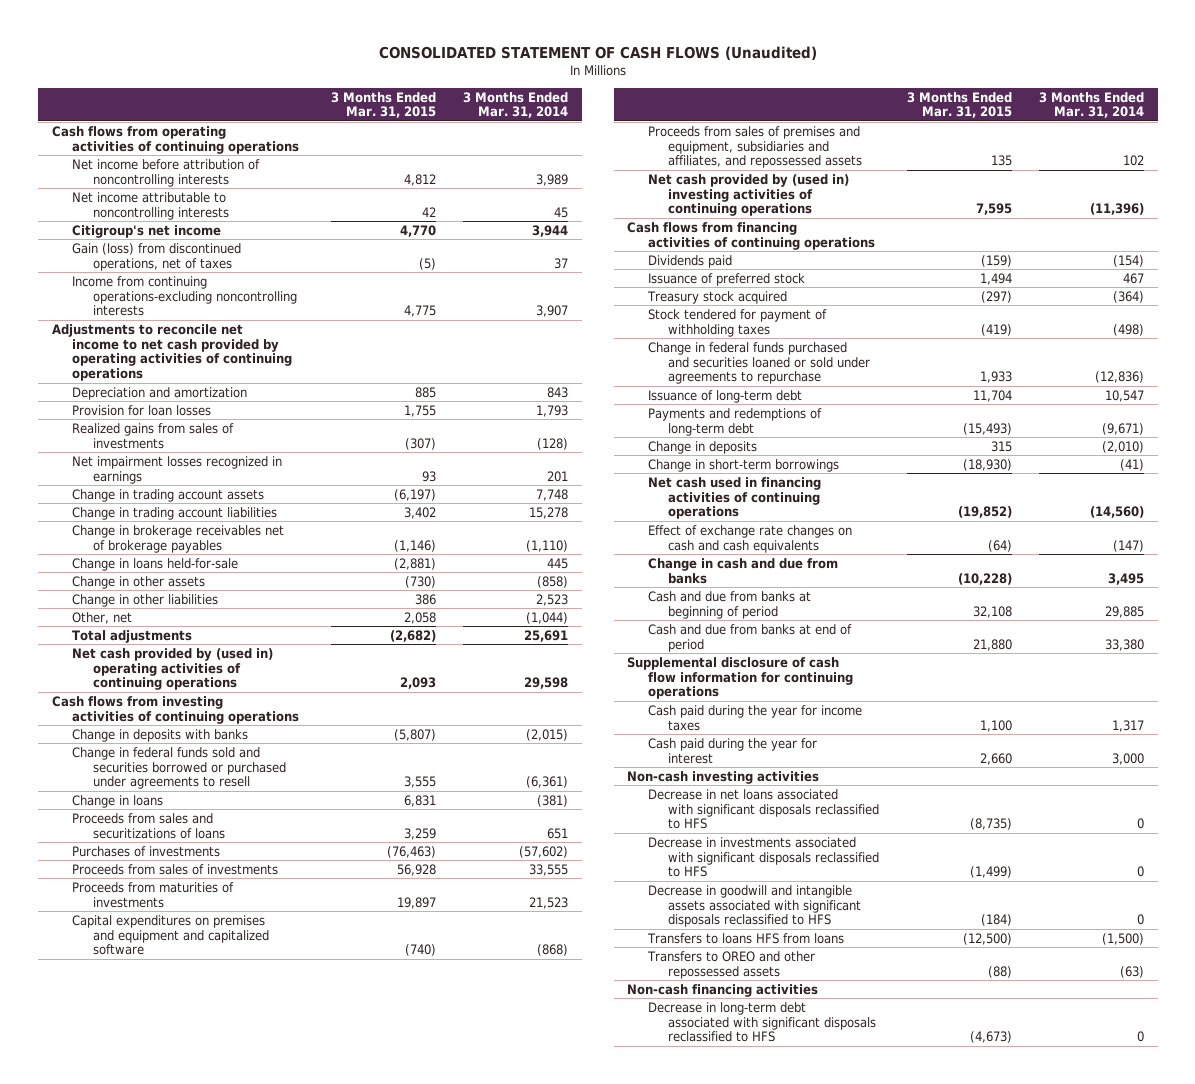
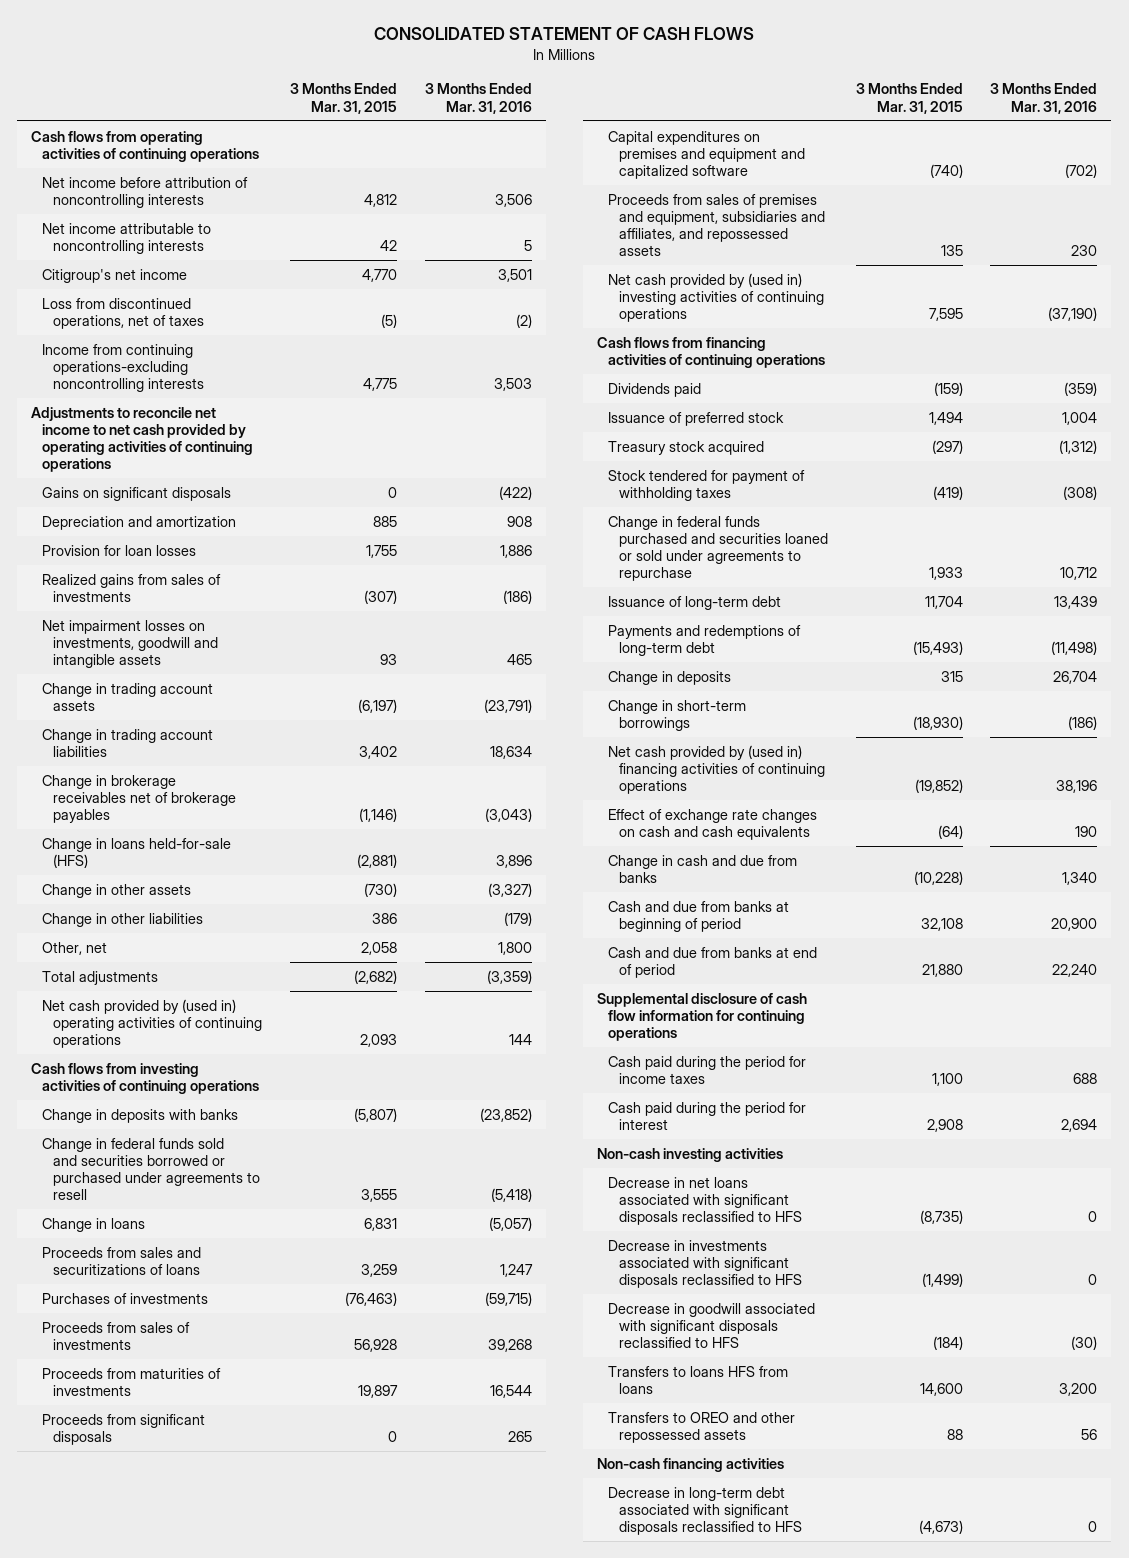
- CONSOLIDATED STATEMENT OF CASH FLOWS (Unaudited)
+ CONSOLIDATED STATEMENT OF CASH FLOWS
- | 3 Months Ended Mar. 31, 2015 | 3 Months Ended Mar. 31, 2014
+ | 3 Months Ended Mar. 31, 2015 | 3 Months Ended Mar. 31, 2016
- Gain (loss) from discontinued operations, net of taxes | (5) | 37
+ Loss from discontinued operations, net of taxes | (5) | (2)
+ Gains on significant disposals | 0 | (422)
- Net impairment losses recognized in earnings | 93 | 201
+ Net impairment losses on investments, goodwill and intangible assets | 93 | 465
- Change in loans held-for-sale | (2,881) | 445
+ Change in loans held-for-sale (HFS) | (2,881) | 3,896
+ Proceeds from significant disposals | 0 | 265
- Net cash used in financing activities of continuing operations | (19,852) | (14,560)
+ Net cash provided by (used in) financing activities of continuing operations | (19,852) | 38,196
- Cash paid during the year for income taxes | 1,100 | 1,317
- Cash paid during the year for interest | 2,660 | 3,000
+ Cash paid during the period for income taxes | 1,100 | 688
+ Cash paid during the period for interest | 2,908 | 2,694
- Decrease in goodwill and intangible assets associated with significant disposals reclassified to HFS | (184) | 0
- Transfers to loans HFS from loans | (12,500) | (1,500)
- Transfers to OREO and other repossessed assets | (88) | (63)
+ Decrease in goodwill associated with significant disposals reclassified to HFS | (184) | (30)
+ Transfers to loans HFS from loans | 14,600 | 3,200
+ Transfers to OREO and other repossessed assets | 88 | 56

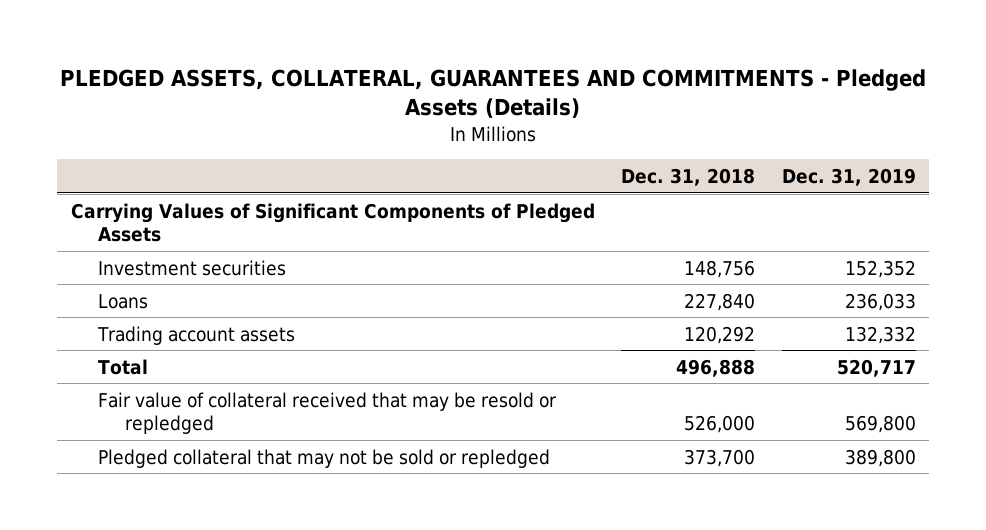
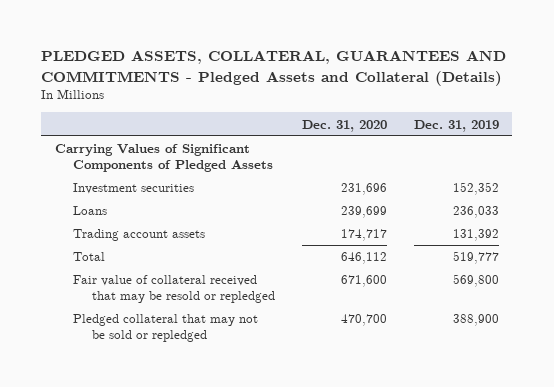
- PLEDGED ASSETS, COLLATERAL, GUARANTEES AND COMMITMENTS - Pledged Assets (Details)
+ PLEDGED ASSETS, COLLATERAL, GUARANTEES AND COMMITMENTS - Pledged Assets and Collateral (Details)
- | Dec. 31, 2018 | Dec. 31, 2019
+ | Dec. 31, 2020 | Dec. 31, 2019
- Trading account assets | 120,292 | 132,332
- Total | 496,888 | 520,717
+ Trading account assets | 174,717 | 131,392
+ Total | 646,112 | 519,777
- Pledged collateral that may not be sold or repledged | 373,700 | 389,800
+ Pledged collateral that may not be sold or repledged | 470,700 | 388,900

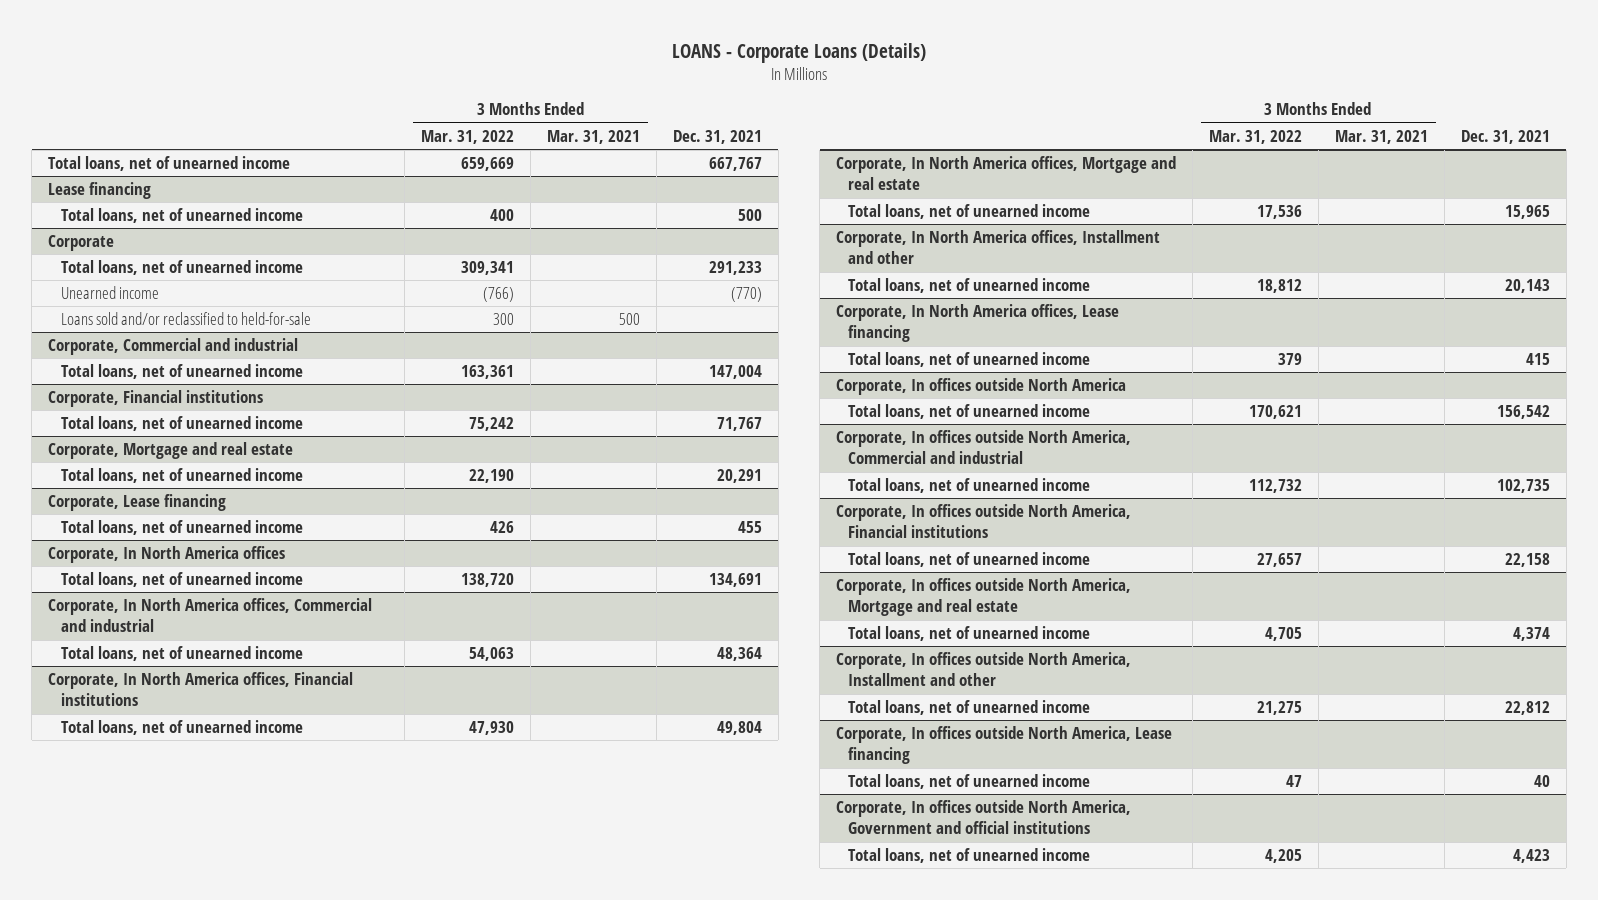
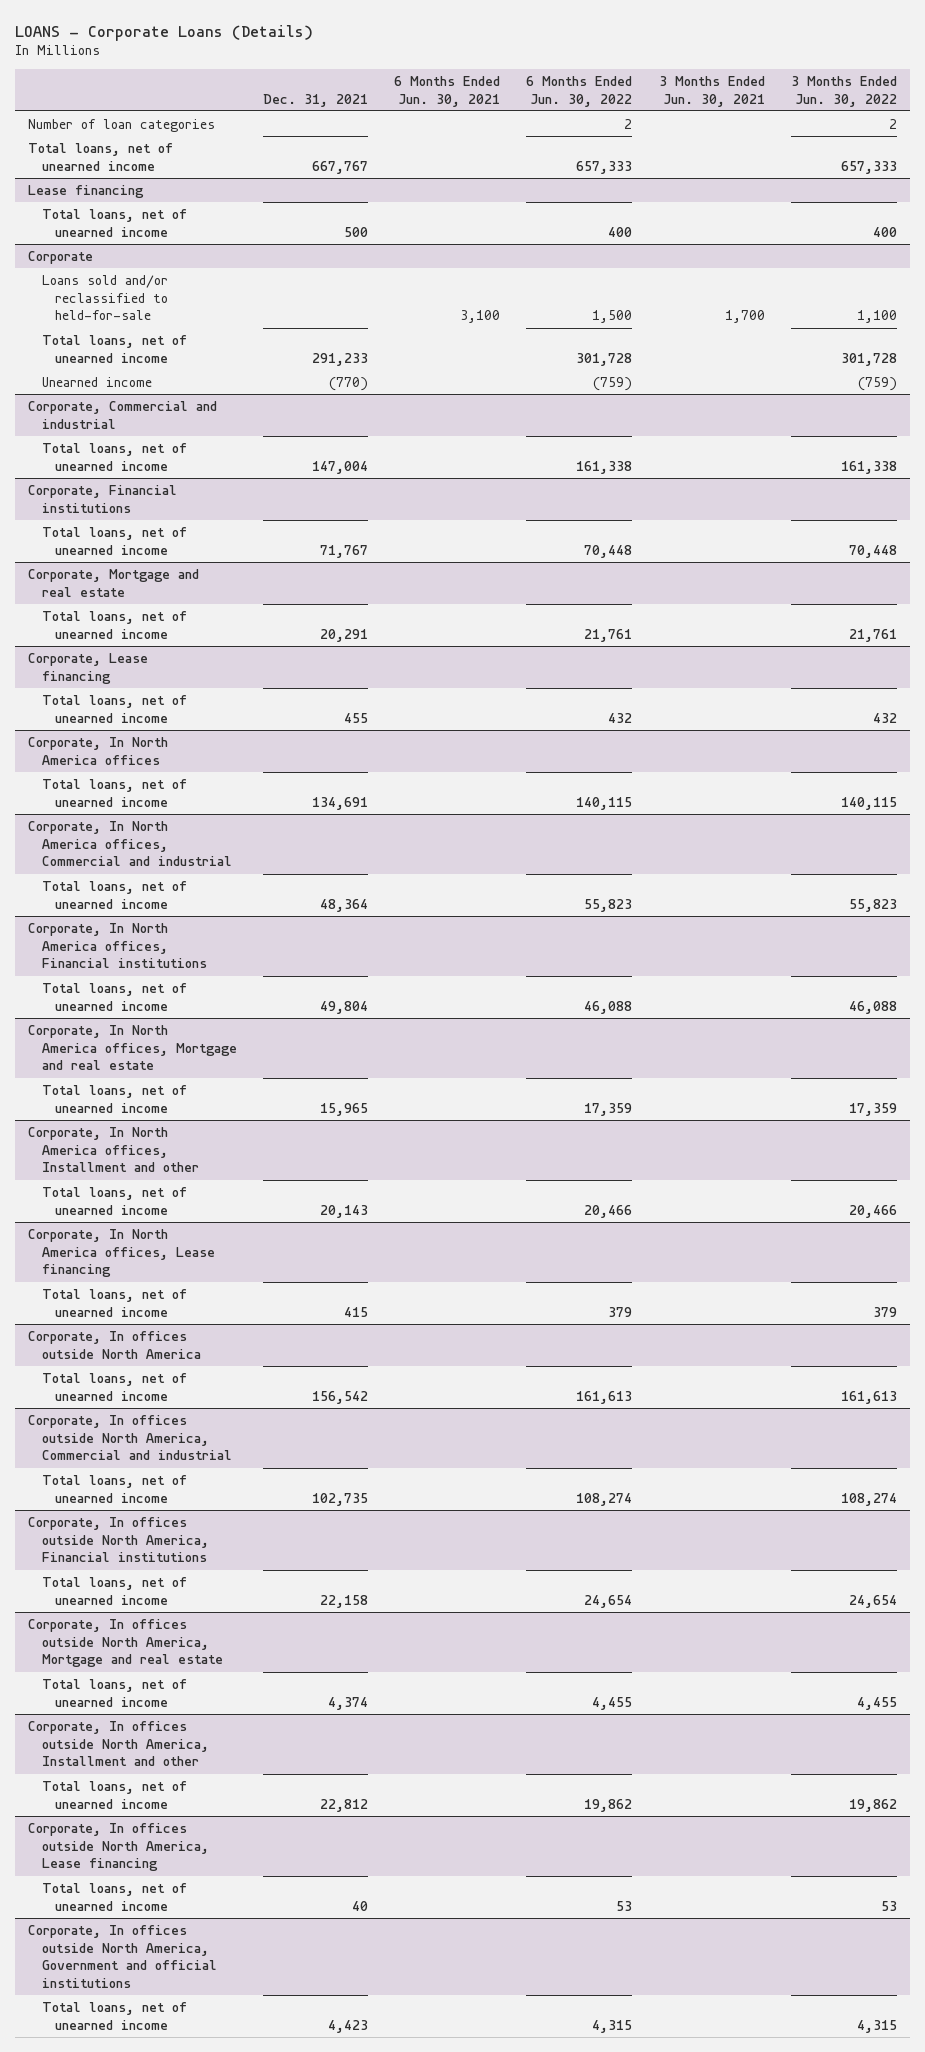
- | 3 Months Ended Mar. 31, 2022 | 3 Months Ended Mar. 31, 2021 | Dec. 31, 2021
+ | Dec. 31, 2021 | 6 Months Ended Jun. 30, 2021 | 6 Months Ended Jun. 30, 2022 | 3 Months Ended Jun. 30, 2021 | 3 Months Ended Jun. 30, 2022
+ Number of loan categories | | | 2 | | 2
@ Corporate
moved up: Loans sold and/or reclassified to held-for-sale | | 3,100 | 1,500 | 1,700 | 1,100

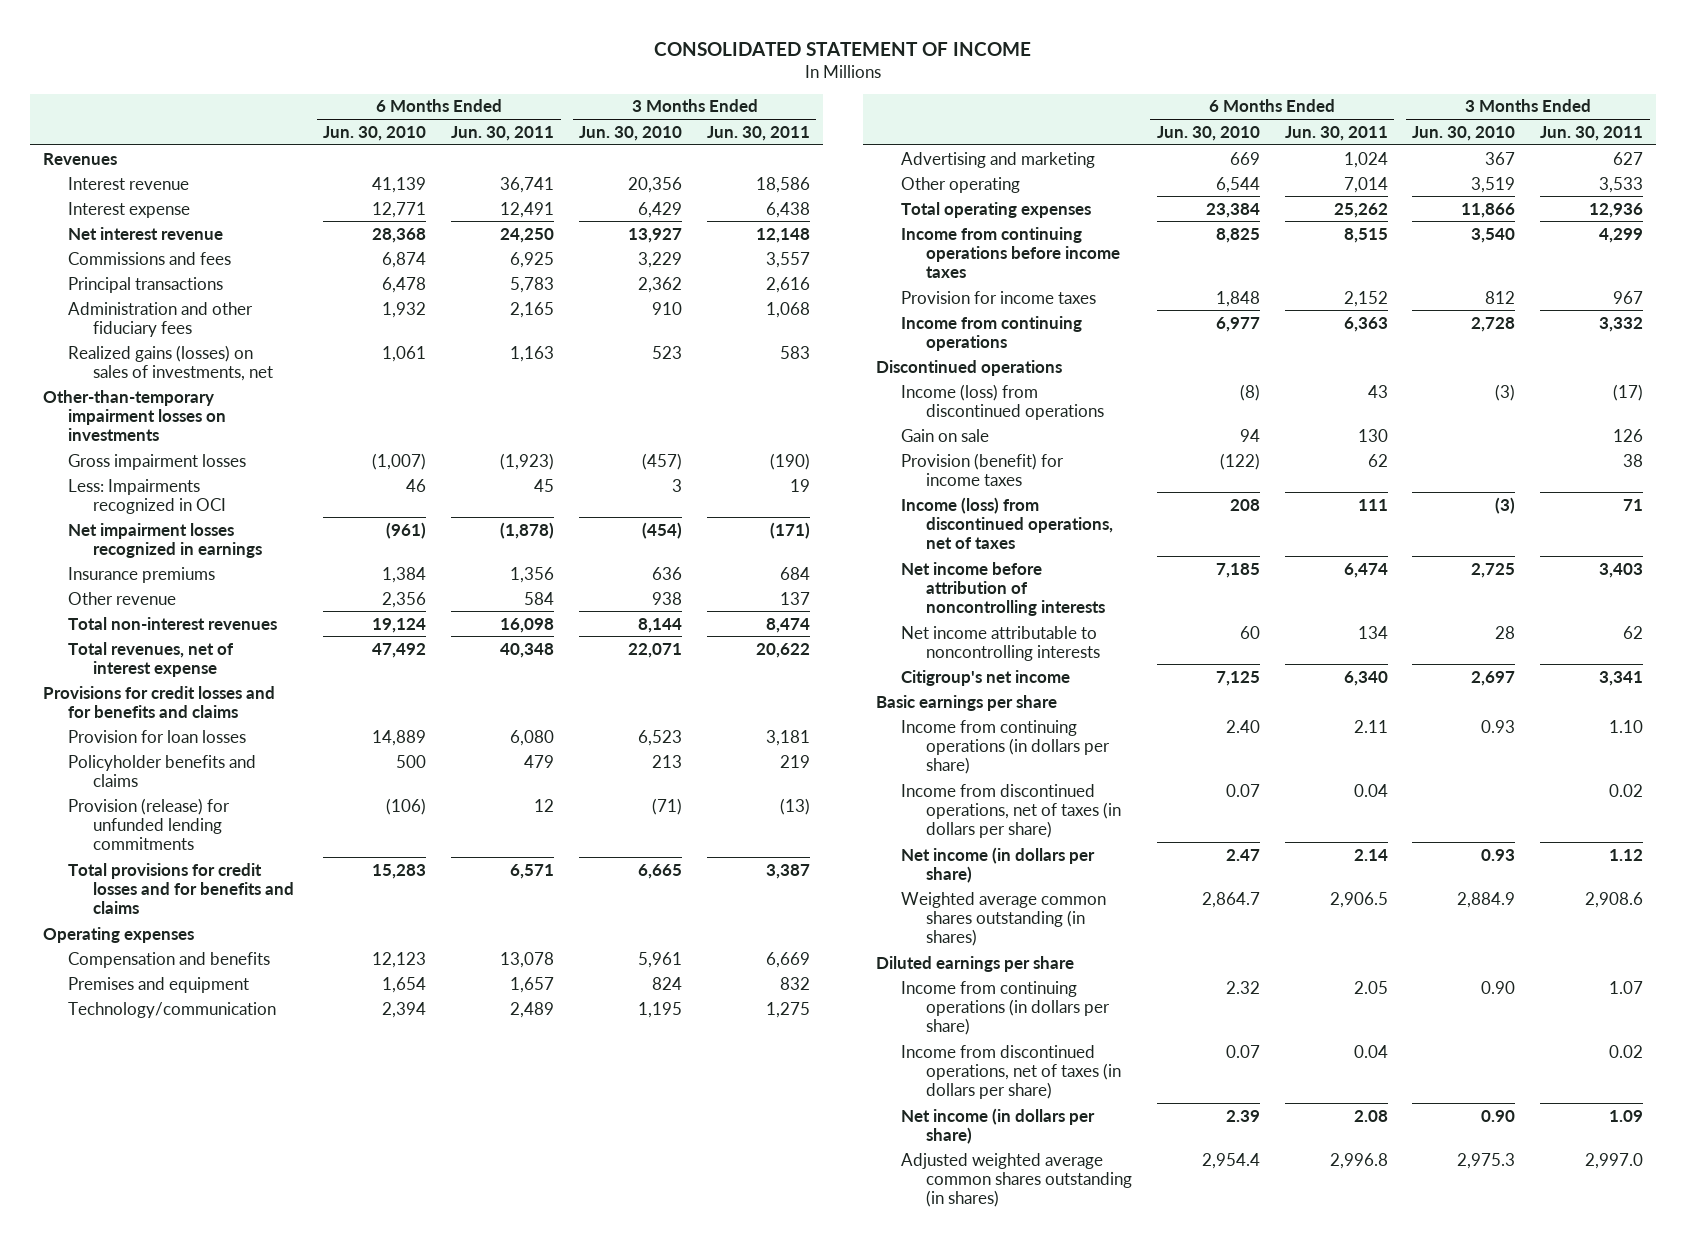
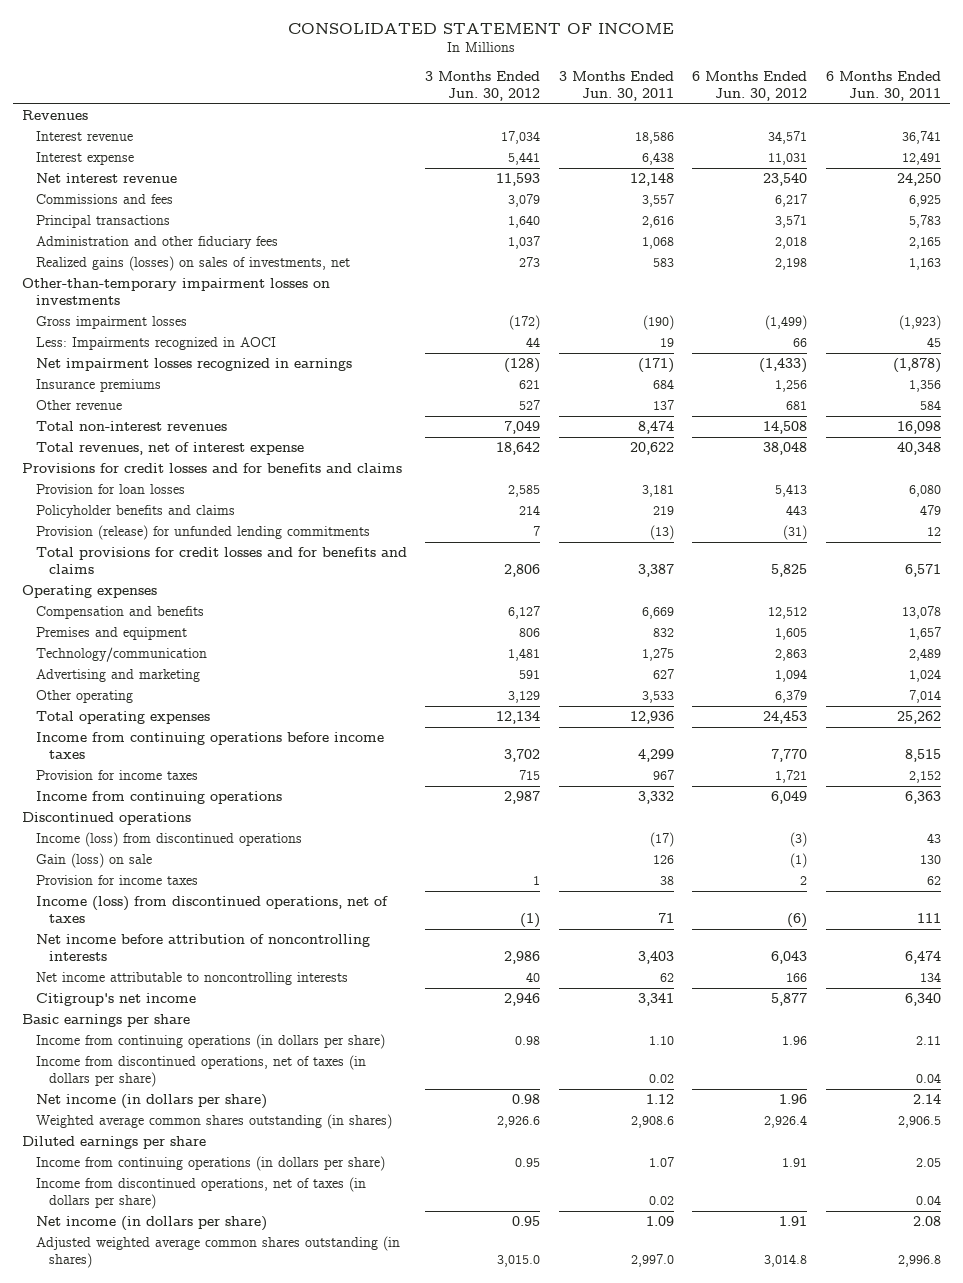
- | 6 Months Ended Jun. 30, 2010 | 6 Months Ended Jun. 30, 2011 | 3 Months Ended Jun. 30, 2010 | 3 Months Ended Jun. 30, 2011
+ | 3 Months Ended Jun. 30, 2012 | 3 Months Ended Jun. 30, 2011 | 6 Months Ended Jun. 30, 2012 | 6 Months Ended Jun. 30, 2011
- Less: Impairments recognized in OCI | 46 | 45 | 3 | 19
+ Less: Impairments recognized in AOCI | 44 | 19 | 66 | 45
- Gain on sale | 94 | 130 | | 126
- Provision (benefit) for income taxes | (122) | 62 | | 38
+ Gain (loss) on sale | | 126 | (1) | 130
+ Provision for income taxes | 1 | 38 | 2 | 62

